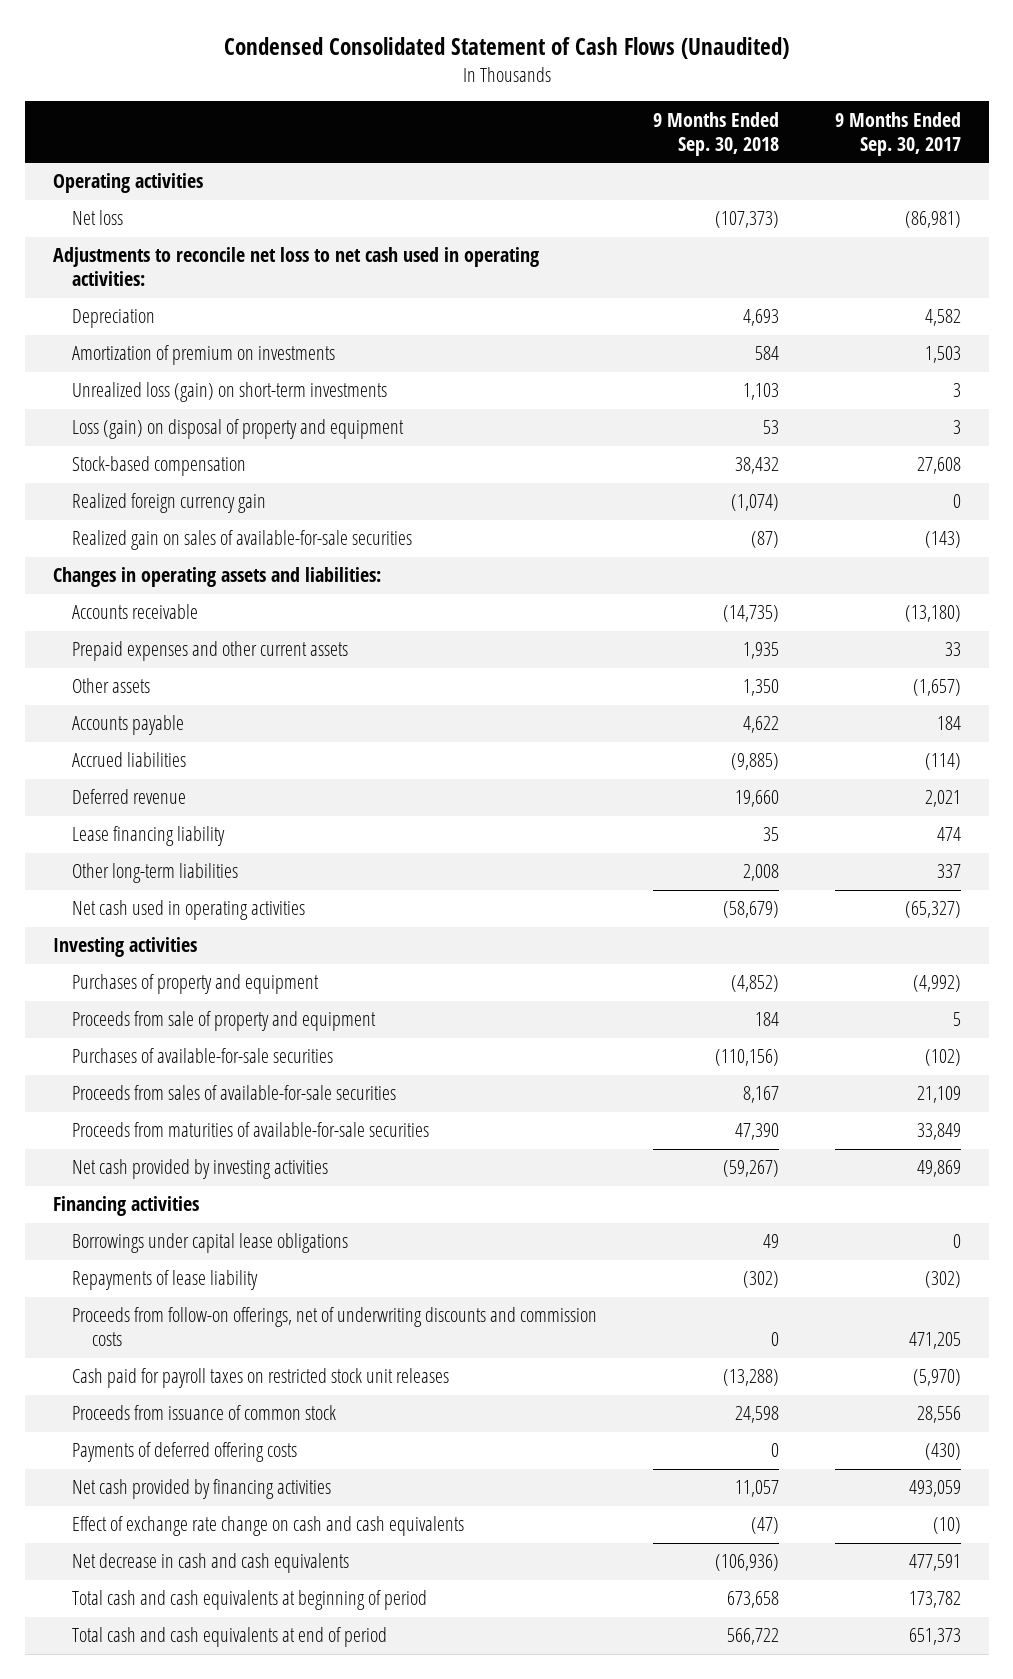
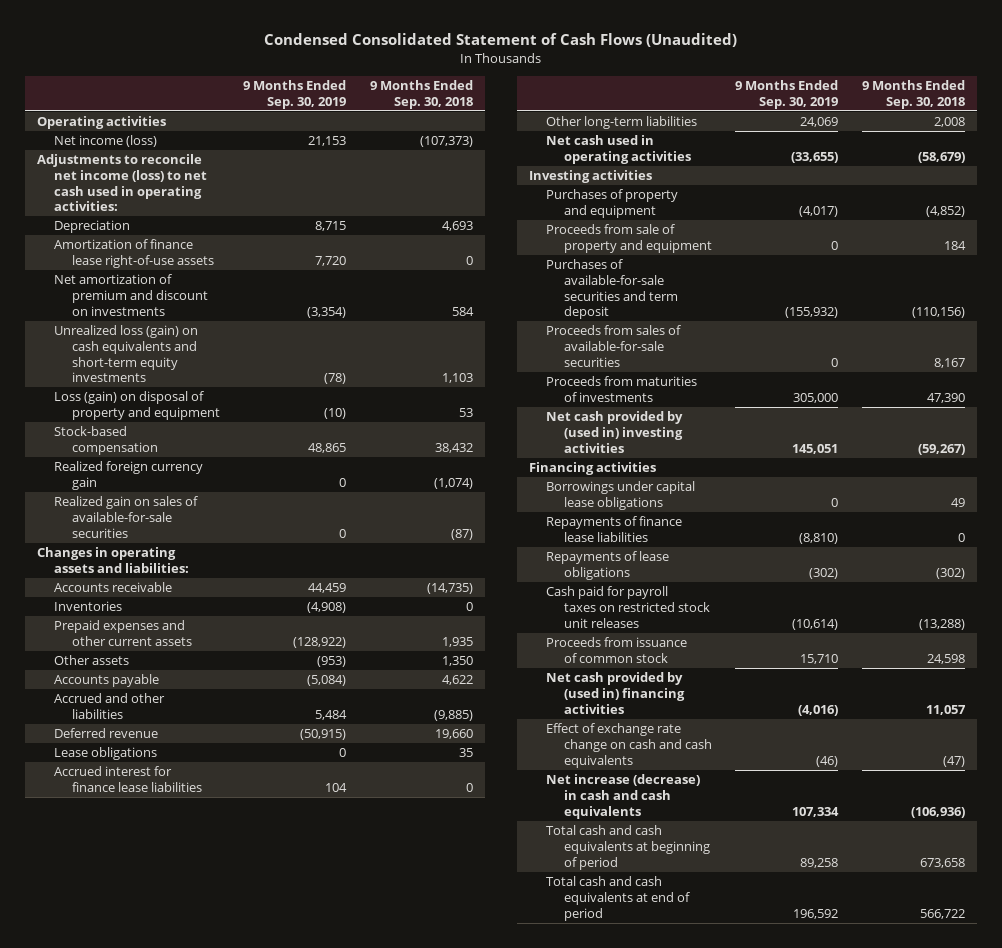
- | 9 Months Ended Sep. 30, 2018 | 9 Months Ended Sep. 30, 2017
+ | 9 Months Ended Sep. 30, 2019 | 9 Months Ended Sep. 30, 2018
- Net loss | (107,373) | (86,981)
- Adjustments to reconcile net loss to net cash used in operating activities:
+ Net income (loss) | 21,153 | (107,373)
+ Adjustments to reconcile net income (loss) to net cash used in operating activities:
- Amortization of premium on investments | 584 | 1,503
- Unrealized loss (gain) on short-term investments | 1,103 | 3
+ Amortization of finance lease right-of-use assets | 7,720 | 0
+ Net amortization of premium and discount on investments | (3,354) | 584
+ Unrealized loss (gain) on cash equivalents and short-term equity investments | (78) | 1,103
+ Inventories | (4,908) | 0
- Accrued liabilities | (9,885) | (114)
+ Accrued and other liabilities | 5,484 | (9,885)
- Lease financing liability | 35 | 474
+ Lease obligations | 0 | 35
+ Accrued interest for finance lease liabilities | 104 | 0
- Purchases of available-for-sale securities | (110,156) | (102)
+ Purchases of available-for-sale securities and term deposit | (155,932) | (110,156)
- Proceeds from maturities of available-for-sale securities | 47,390 | 33,849
- Net cash provided by investing activities | (59,267) | 49,869
+ Proceeds from maturities of investments | 305,000 | 47,390
+ Net cash provided by (used in) investing activities | 145,051 | (59,267)
- Repayments of lease liability | (302) | (302)
- Proceeds from follow-on offerings, net of underwriting discounts and commission costs | 0 | 471,205
+ Repayments of finance lease liabilities | (8,810) | 0
+ Repayments of lease obligations | (302) | (302)
- Payments of deferred offering costs | 0 | (430)
- Net cash provided by financing activities | 11,057 | 493,059
+ Net cash provided by (used in) financing activities | (4,016) | 11,057
- Net decrease in cash and cash equivalents | (106,936) | 477,591
+ Net increase (decrease) in cash and cash equivalents | 107,334 | (106,936)

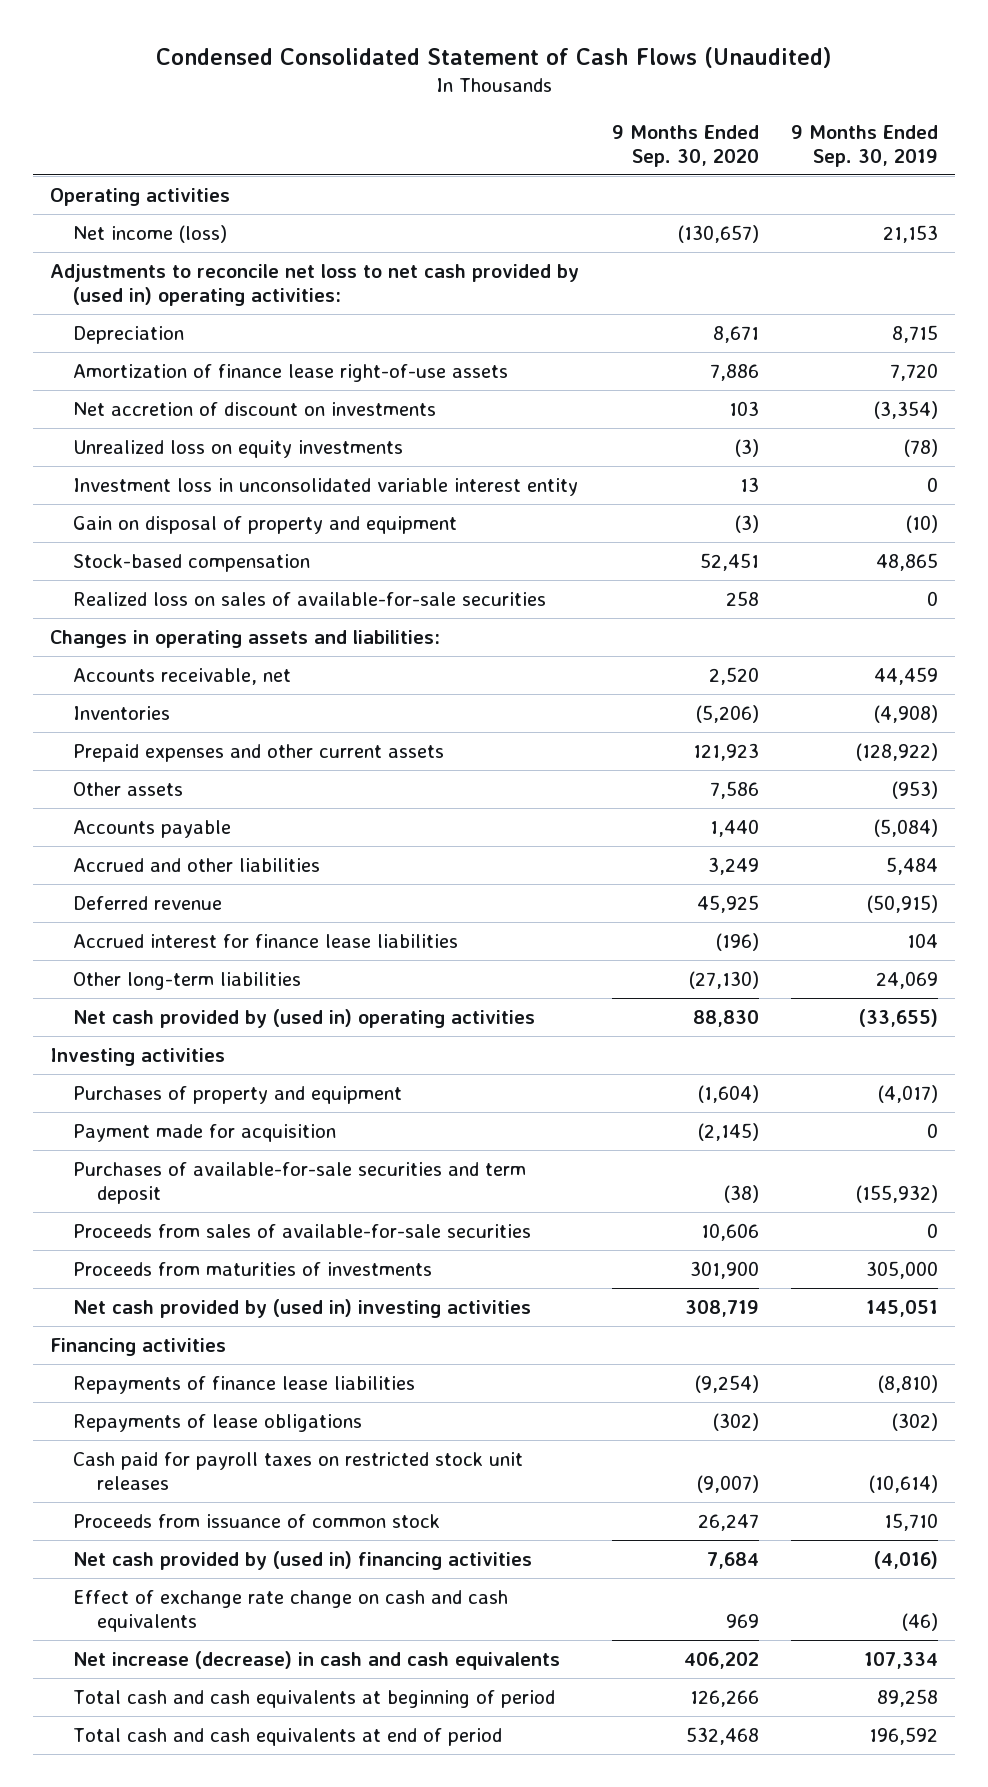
- | 9 Months Ended Sep. 30, 2019 | 9 Months Ended Sep. 30, 2018
+ | 9 Months Ended Sep. 30, 2020 | 9 Months Ended Sep. 30, 2019
- Adjustments to reconcile net income (loss) to net cash used in operating activities:
+ Adjustments to reconcile net loss to net cash provided by (used in) operating activities:
- Net amortization of premium and discount on investments | (3,354) | 584
- Unrealized loss (gain) on cash equivalents and short-term equity investments | (78) | 1,103
- Loss (gain) on disposal of property and equipment | (10) | 53
+ Net accretion of discount on investments | 103 | (3,354)
+ Unrealized loss on equity investments | (3) | (78)
+ Investment loss in unconsolidated variable interest entity | 13 | 0
+ Gain on disposal of property and equipment | (3) | (10)
- Realized foreign currency gain | 0 | (1,074)
- Realized gain on sales of available-for-sale securities | 0 | (87)
+ Realized loss on sales of available-for-sale securities | 258 | 0
- Accounts receivable | 44,459 | (14,735)
+ Accounts receivable, net | 2,520 | 44,459
- Lease obligations | 0 | 35
- Net cash used in operating activities | (33,655) | (58,679)
+ Net cash provided by (used in) operating activities | 88,830 | (33,655)
- Proceeds from sale of property and equipment | 0 | 184
+ Payment made for acquisition | (2,145) | 0
- Borrowings under capital lease obligations | 0 | 49

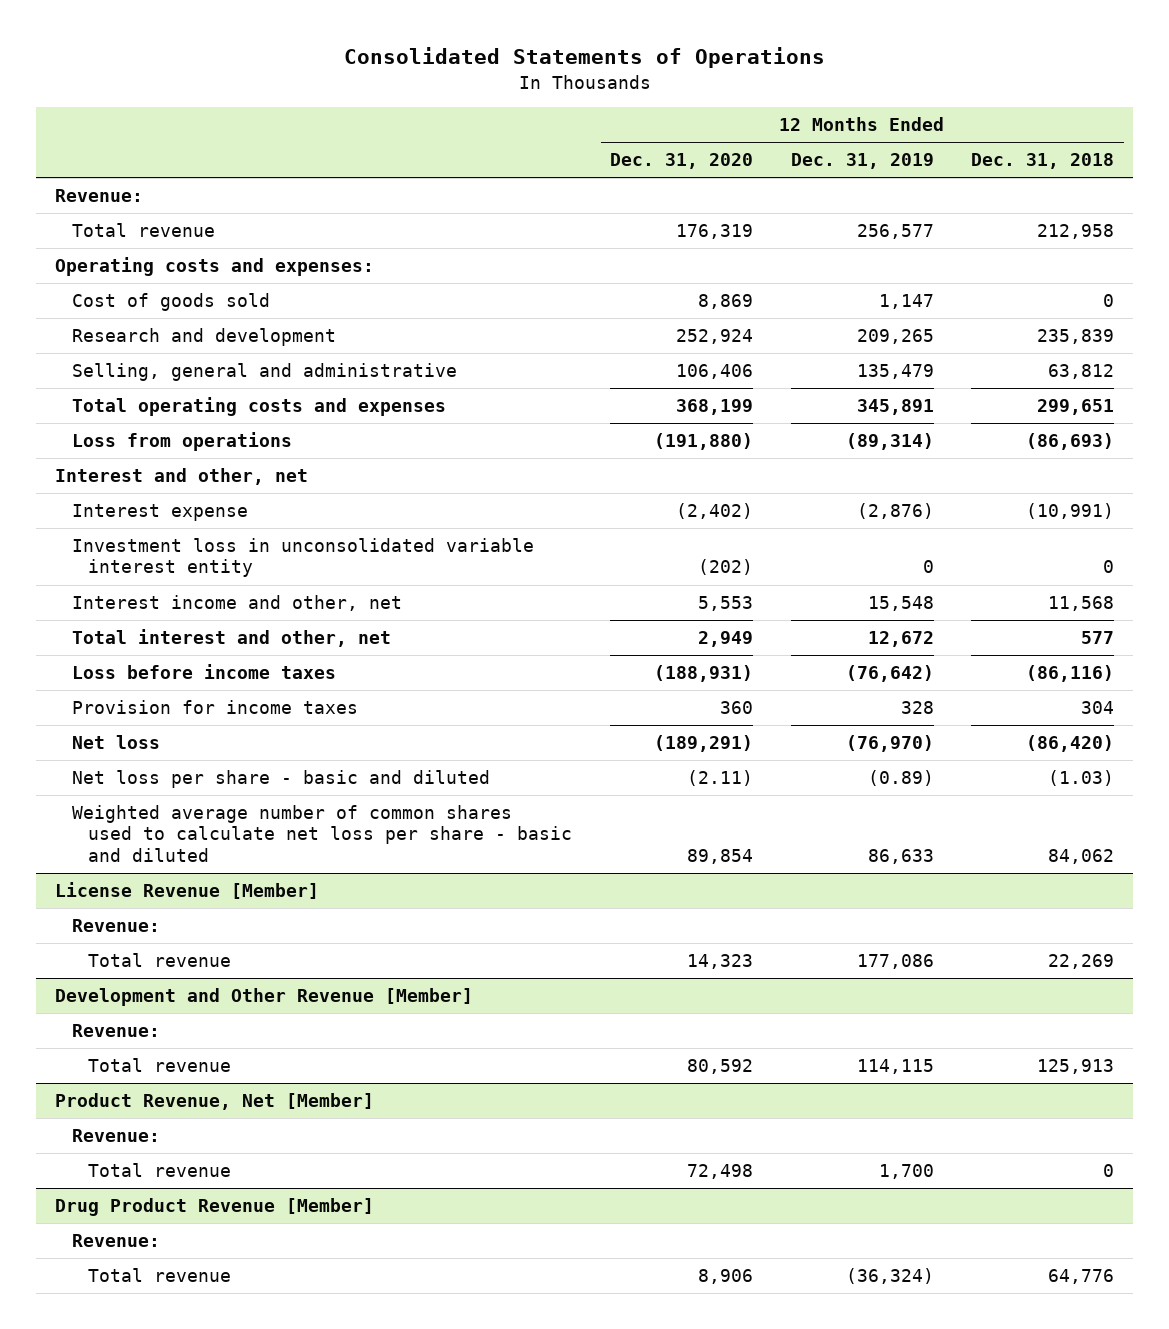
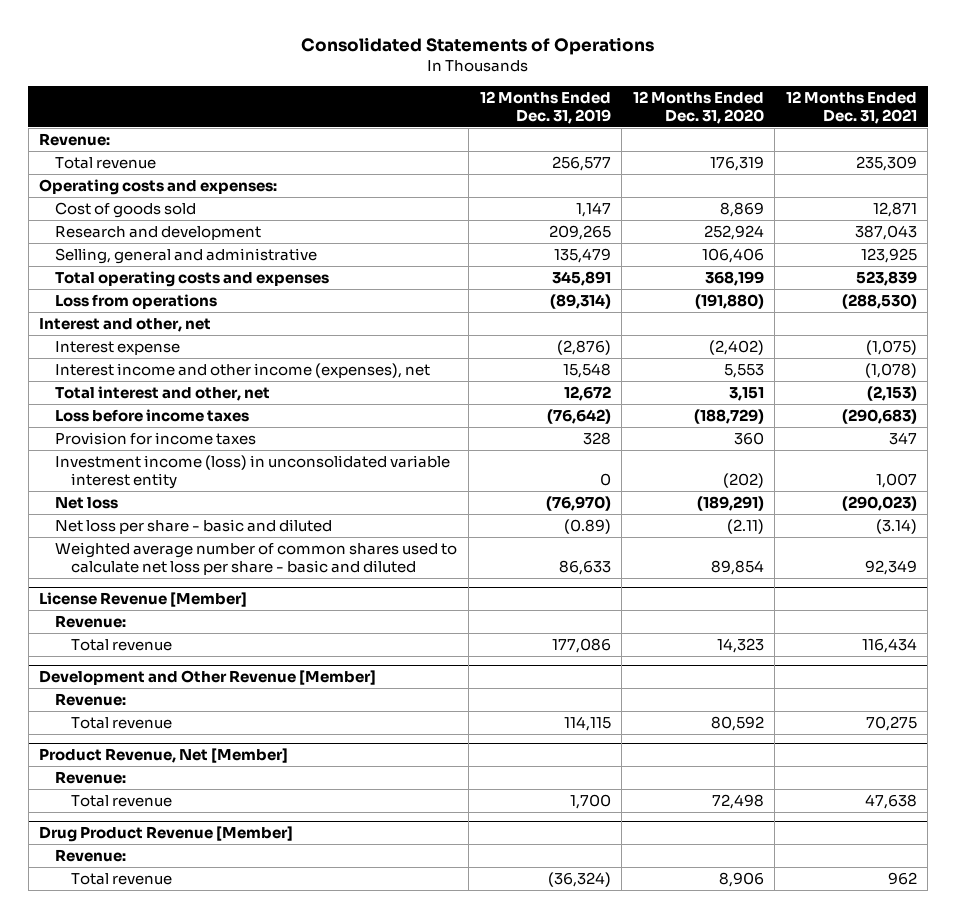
- | 12 Months Ended Dec. 31, 2020 | 12 Months Ended Dec. 31, 2019 | 12 Months Ended Dec. 31, 2018
+ | 12 Months Ended Dec. 31, 2019 | 12 Months Ended Dec. 31, 2020 | 12 Months Ended Dec. 31, 2021
- Investment loss in unconsolidated variable interest entity | (202) | 0 | 0
- Interest income and other, net | 5,553 | 15,548 | 11,568
- Total interest and other, net | 2,949 | 12,672 | 577
- Loss before income taxes | (188,931) | (76,642) | (86,116)
+ Interest income and other income (expenses), net | 15,548 | 5,553 | (1,078)
+ Total interest and other, net | 12,672 | 3,151 | (2,153)
+ Loss before income taxes | (76,642) | (188,729) | (290,683)
+ Investment income (loss) in unconsolidated variable interest entity | 0 | (202) | 1,007

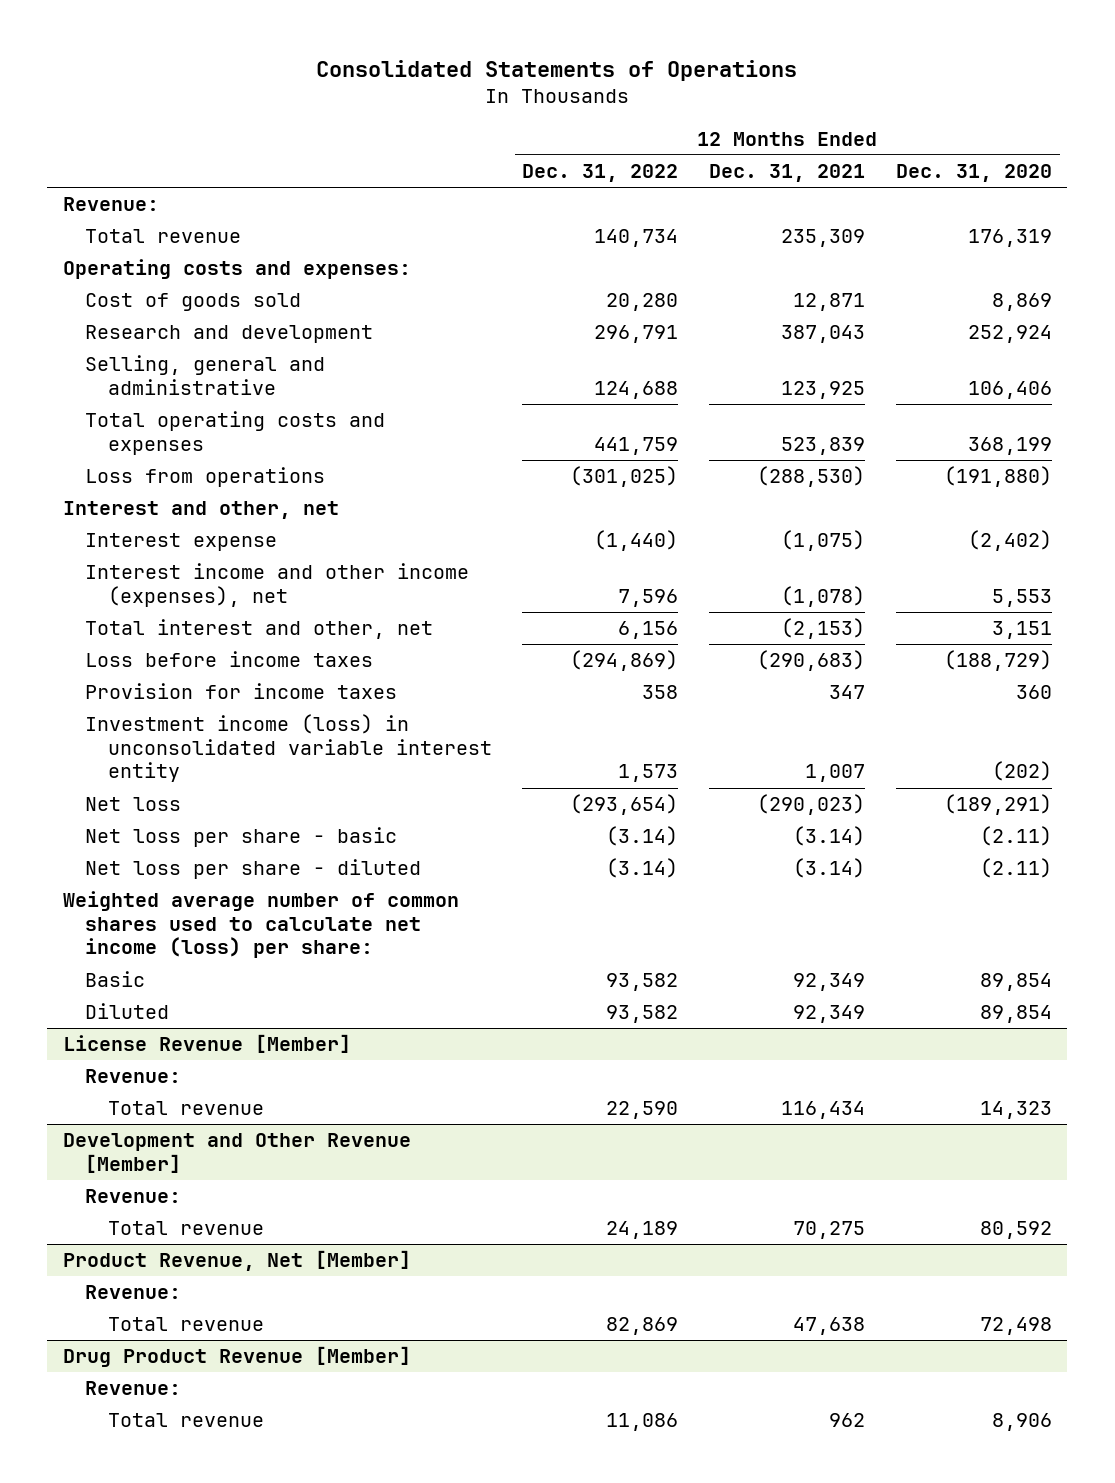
- | 12 Months Ended Dec. 31, 2019 | 12 Months Ended Dec. 31, 2020 | 12 Months Ended Dec. 31, 2021
+ | 12 Months Ended Dec. 31, 2022 | 12 Months Ended Dec. 31, 2021 | 12 Months Ended Dec. 31, 2020
- Net loss per share - basic and diluted | (0.89) | (2.11) | (3.14)
- Weighted average number of common shares used to calculate net loss per share - basic and diluted | 86,633 | 89,854 | 92,349
+ Net loss per share - basic | (3.14) | (3.14) | (2.11)
+ Net loss per share - diluted | (3.14) | (3.14) | (2.11)
+ Weighted average number of common shares used to calculate net income (loss) per share:
+ Basic | 93,582 | 92,349 | 89,854
+ Diluted | 93,582 | 92,349 | 89,854

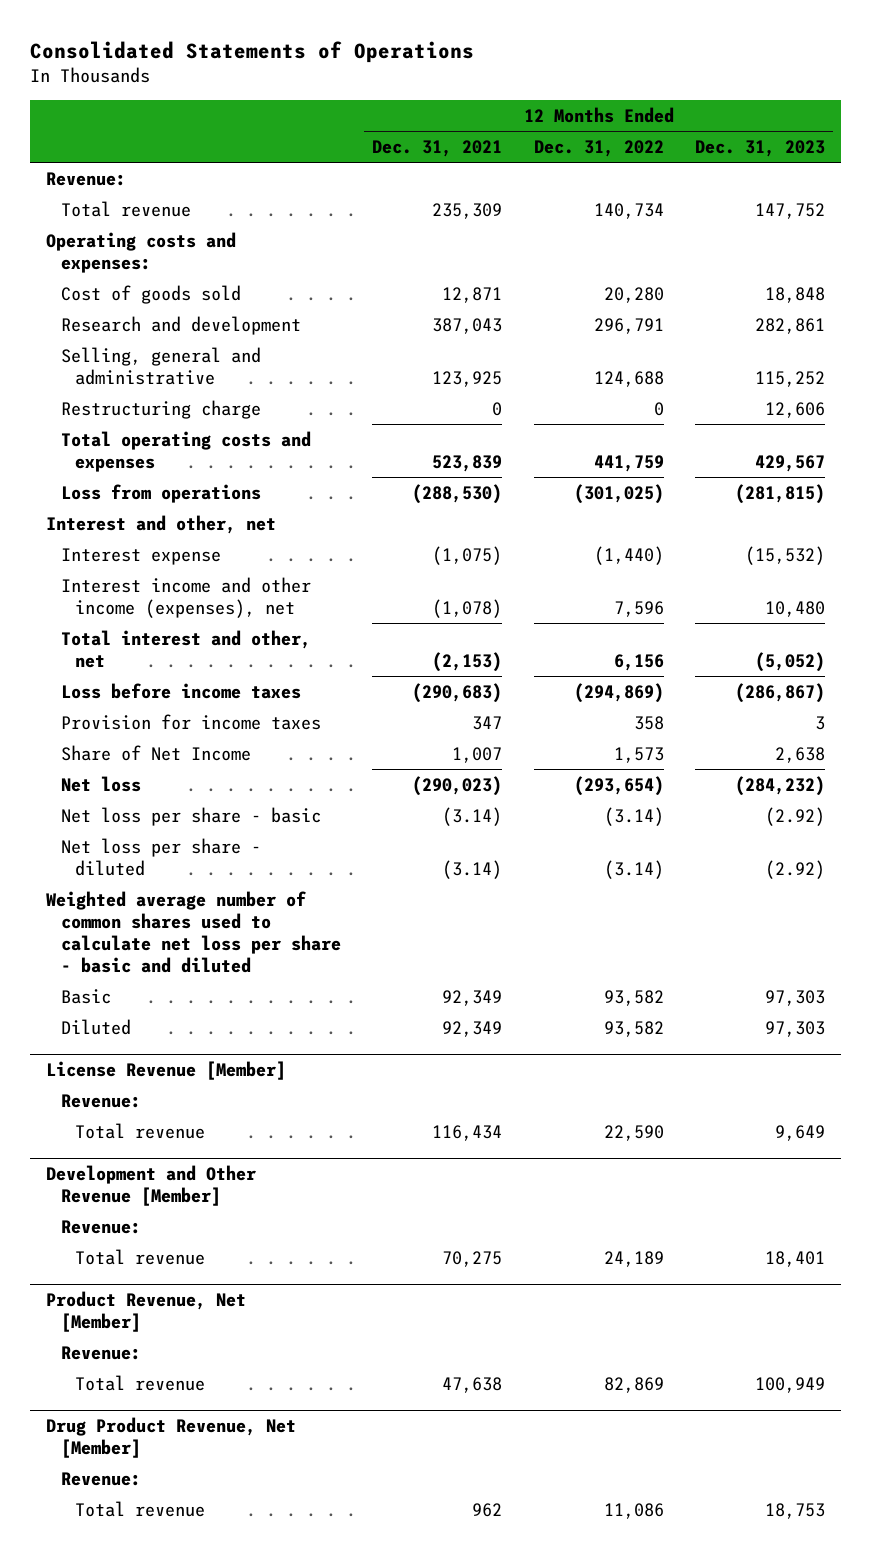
- | 12 Months Ended Dec. 31, 2022 | 12 Months Ended Dec. 31, 2021 | 12 Months Ended Dec. 31, 2020
+ | 12 Months Ended Dec. 31, 2021 | 12 Months Ended Dec. 31, 2022 | 12 Months Ended Dec. 31, 2023
+ Restructuring charge | 0 | 0 | 12,606
- Investment income (loss) in unconsolidated variable interest entity | 1,573 | 1,007 | (202)
+ Share of Net Income | 1,007 | 1,573 | 2,638
- Weighted average number of common shares used to calculate net income (loss) per share:
+ Weighted average number of common shares used to calculate net loss per share - basic and diluted
- Drug Product Revenue [Member]
+ Drug Product Revenue, Net [Member]

